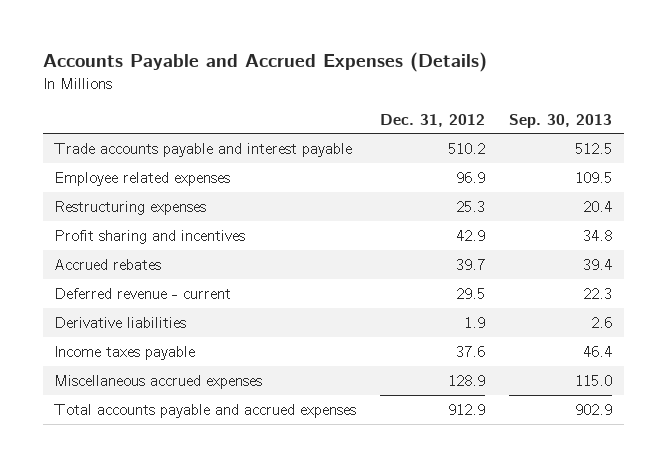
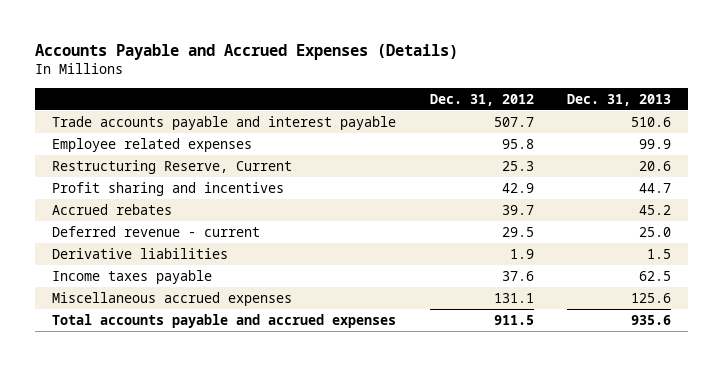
- | Dec. 31, 2012 | Sep. 30, 2013
+ | Dec. 31, 2012 | Dec. 31, 2013
- Trade accounts payable and interest payable | 510.2 | 512.5
- Employee related expenses | 96.9 | 109.5
- Restructuring expenses | 25.3 | 20.4
+ Trade accounts payable and interest payable | 507.7 | 510.6
+ Employee related expenses | 95.8 | 99.9
+ Restructuring Reserve, Current | 25.3 | 20.6
- Miscellaneous accrued expenses | 128.9 | 115.0
- Total accounts payable and accrued expenses | 912.9 | 902.9
+ Miscellaneous accrued expenses | 131.1 | 125.6
+ Total accounts payable and accrued expenses | 911.5 | 935.6

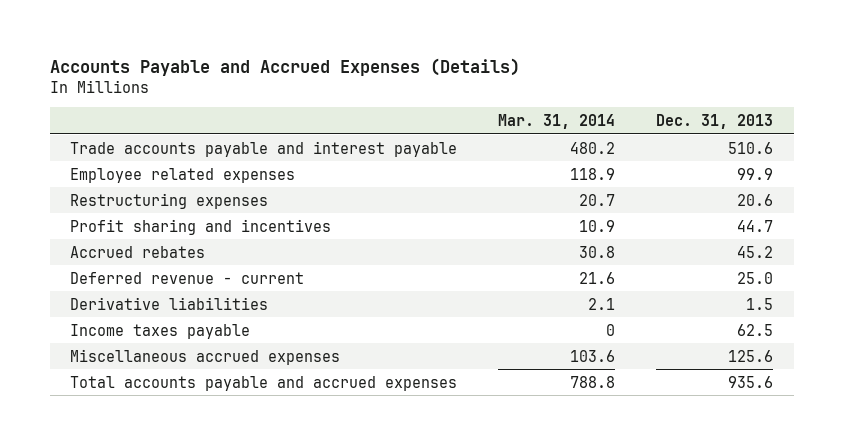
- | Dec. 31, 2012 | Dec. 31, 2013
+ | Mar. 31, 2014 | Dec. 31, 2013
- Restructuring Reserve, Current | 25.3 | 20.6
+ Restructuring expenses | 20.7 | 20.6

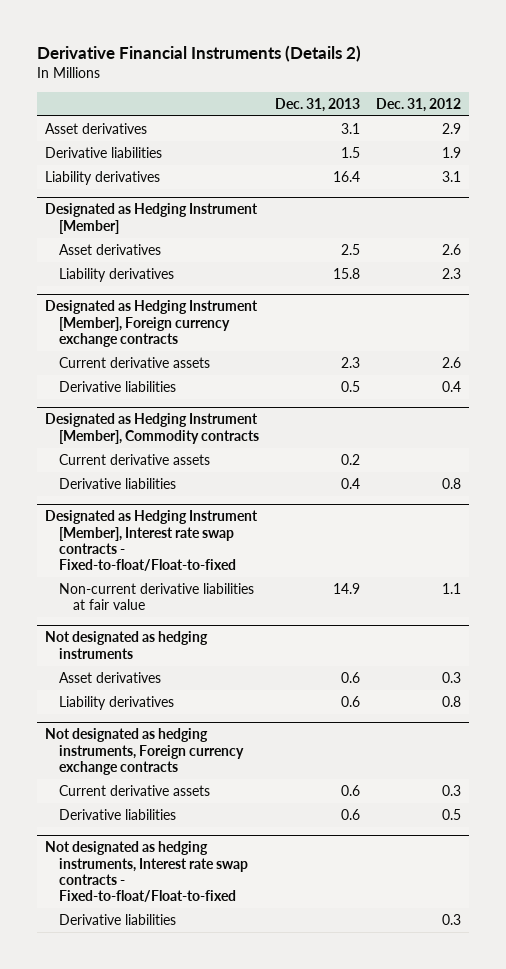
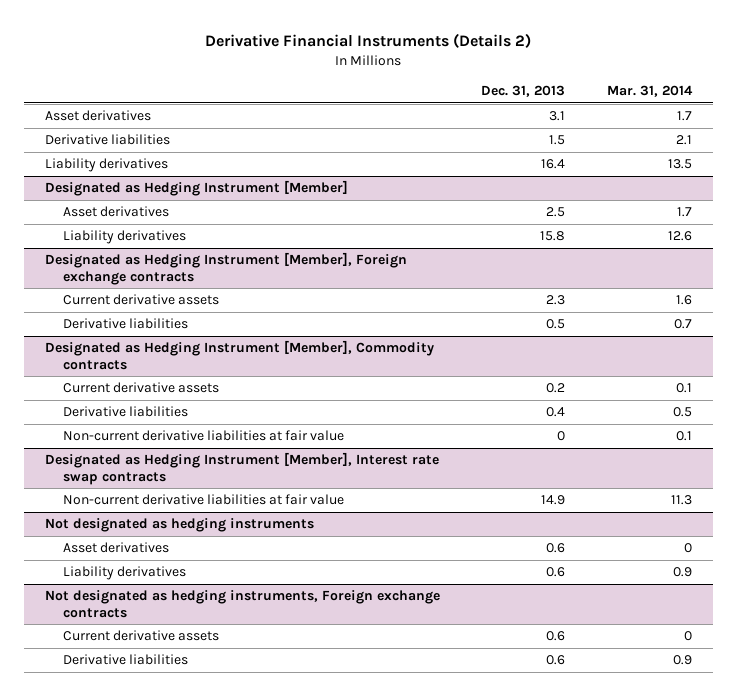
- | Dec. 31, 2013 | Dec. 31, 2012
+ | Dec. 31, 2013 | Mar. 31, 2014
- Designated as Hedging Instrument [Member], Foreign currency exchange contracts
+ Designated as Hedging Instrument [Member], Foreign exchange contracts
- Designated as Hedging Instrument [Member], Interest rate swap contracts - Fixed-to-float/Float-to-fixed
@ Designated as Hedging Instrument [Member], Commodity contracts
+ Non-current derivative liabilities at fair value | 0 | 0.1
+ Designated as Hedging Instrument [Member], Interest rate swap contracts
- Not designated as hedging instruments, Foreign currency exchange contracts
+ Not designated as hedging instruments, Foreign exchange contracts
- Not designated as hedging instruments, Interest rate swap contracts - Fixed-to-float/Float-to-fixed
- Derivative liabilities | | 0.3

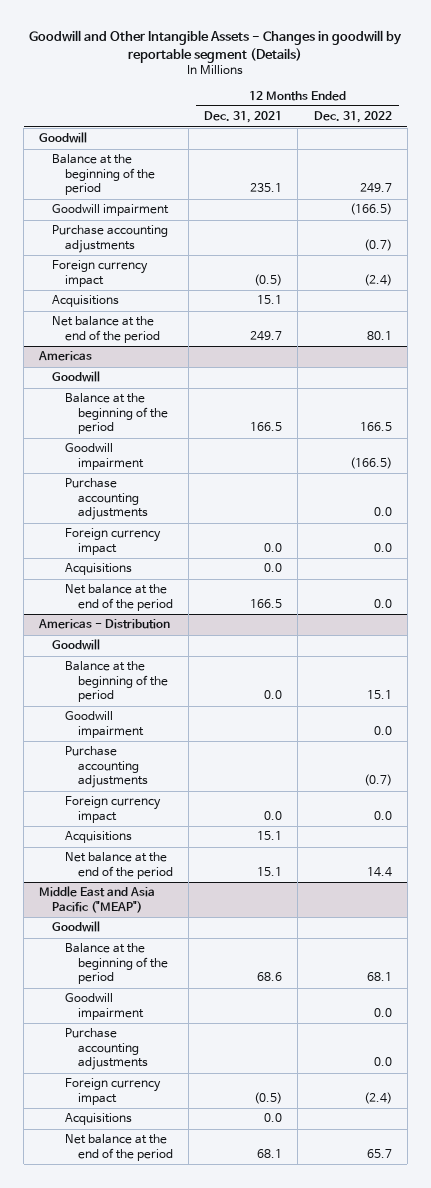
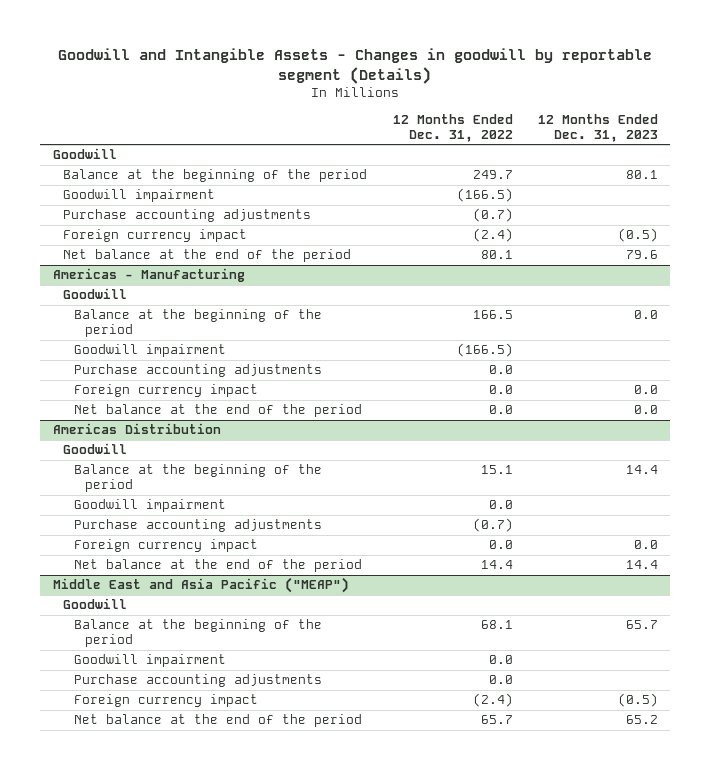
- Goodwill and Other Intangible Assets - Changes in goodwill by reportable segment (Details)
+ Goodwill and Intangible Assets - Changes in goodwill by reportable segment (Details)
- | 12 Months Ended Dec. 31, 2021 | 12 Months Ended Dec. 31, 2022
+ | 12 Months Ended Dec. 31, 2022 | 12 Months Ended Dec. 31, 2023
- Acquisitions | 15.1 |
- Americas
+ Americas - Manufacturing
- Acquisitions | 0.0 |
- Americas - Distribution
+ Americas Distribution
- Acquisitions | 15.1 |
@ Middle East and Asia Pacific ("MEAP")
- Acquisitions | 0.0 |

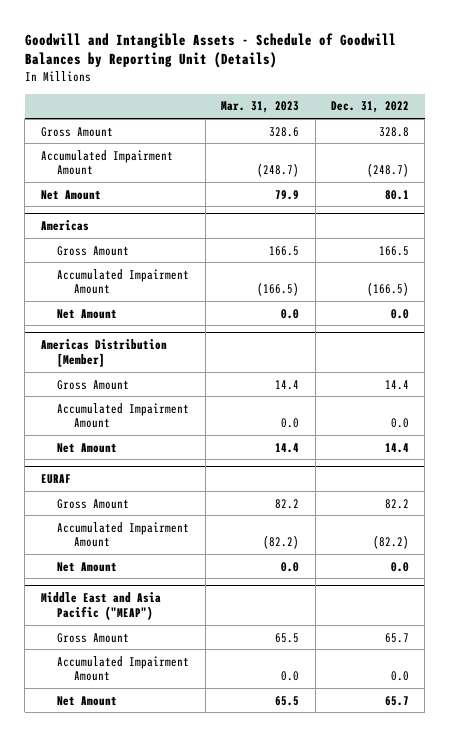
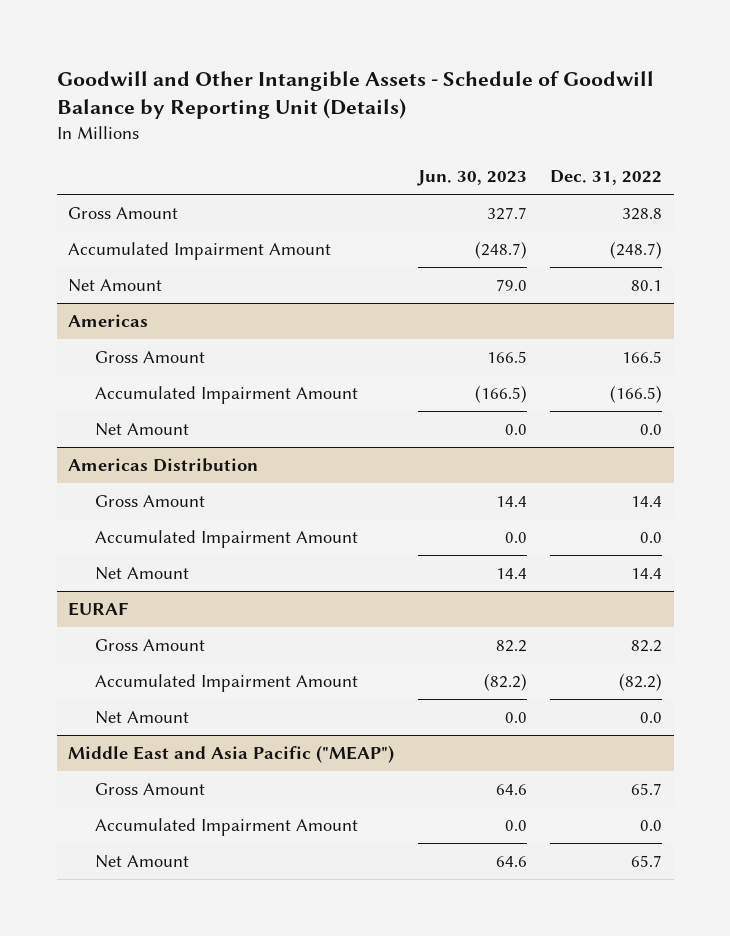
- Goodwill and Intangible Assets - Schedule of Goodwill Balances by Reporting Unit (Details)
+ Goodwill and Other Intangible Assets - Schedule of Goodwill Balance by Reporting Unit (Details)
- | Mar. 31, 2023 | Dec. 31, 2022
+ | Jun. 30, 2023 | Dec. 31, 2022
- Americas Distribution [Member]
+ Americas Distribution

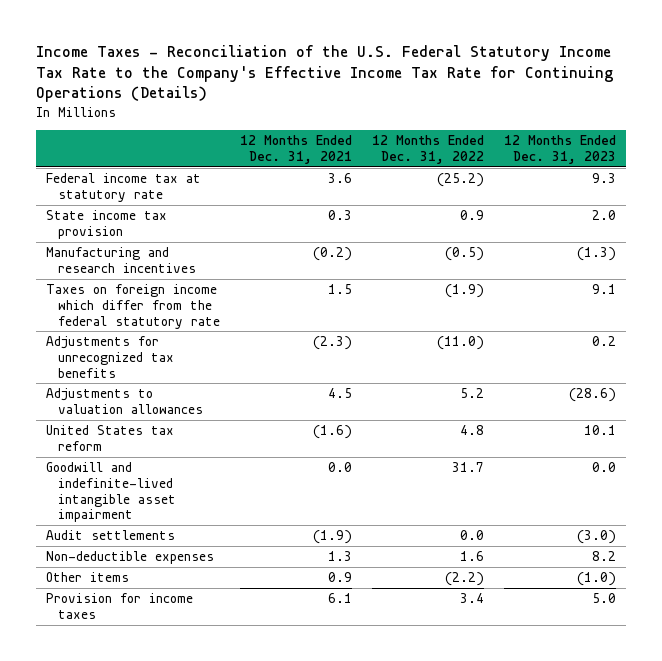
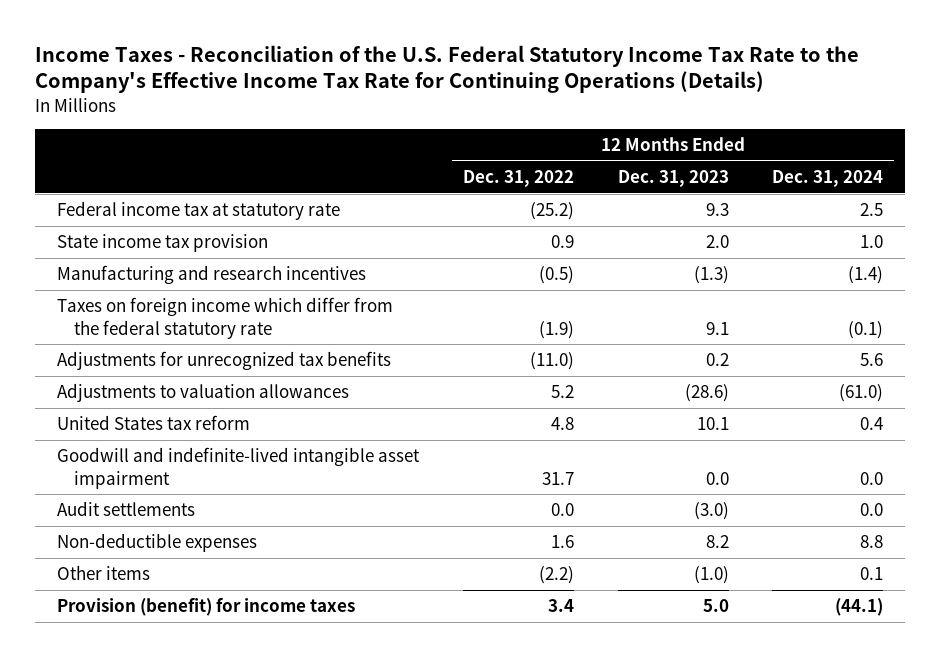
- | 12 Months Ended Dec. 31, 2021 | 12 Months Ended Dec. 31, 2022 | 12 Months Ended Dec. 31, 2023
+ | 12 Months Ended Dec. 31, 2022 | 12 Months Ended Dec. 31, 2023 | 12 Months Ended Dec. 31, 2024
- Provision for income taxes | 6.1 | 3.4 | 5.0
+ Provision (benefit) for income taxes | 3.4 | 5.0 | (44.1)

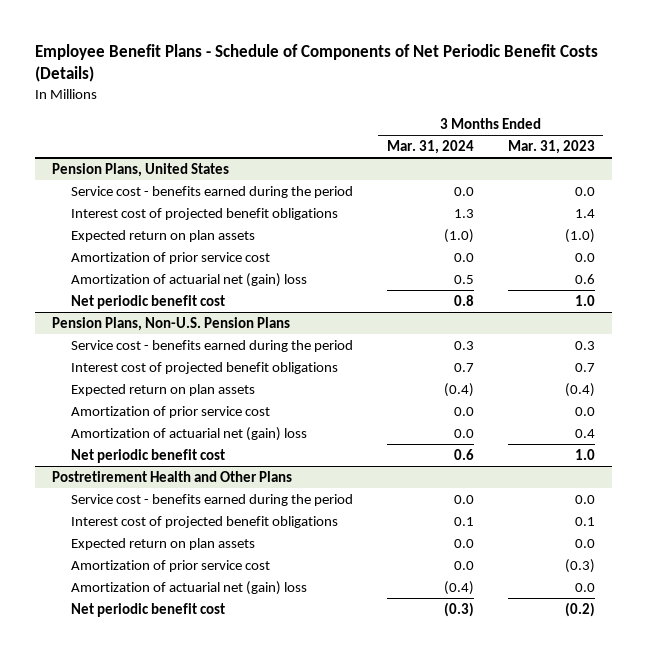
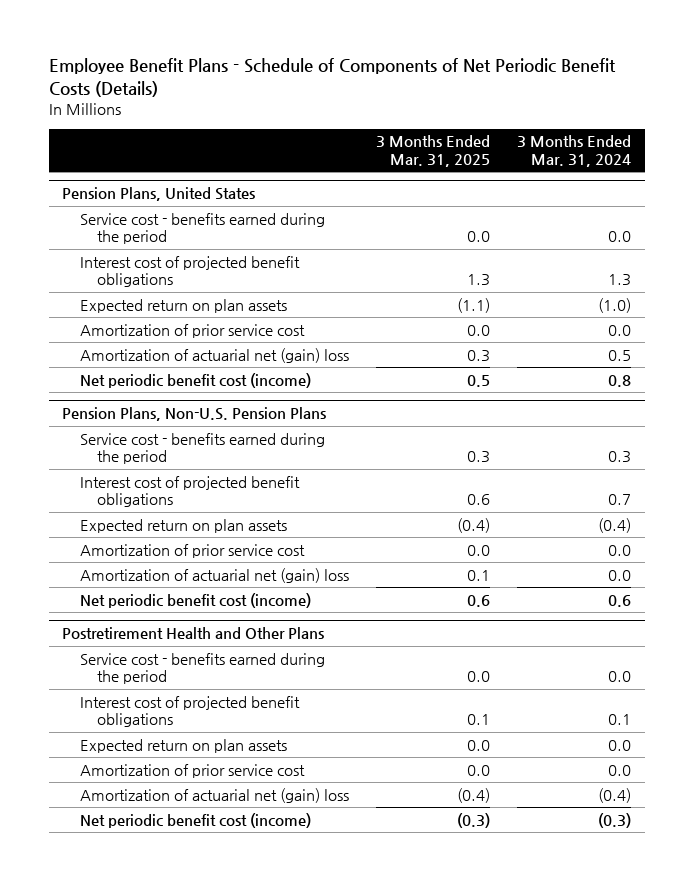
- | 3 Months Ended Mar. 31, 2024 | 3 Months Ended Mar. 31, 2023
+ | 3 Months Ended Mar. 31, 2025 | 3 Months Ended Mar. 31, 2024
@ Pension Plans, United States
- Net periodic benefit cost | 0.8 | 1.0
+ Net periodic benefit cost (income) | 0.5 | 0.8
@ Pension Plans, Non-U.S. Pension Plans
- Net periodic benefit cost | 0.6 | 1.0
+ Net periodic benefit cost (income) | 0.6 | 0.6
@ Postretirement Health and Other Plans
- Net periodic benefit cost | (0.3) | (0.2)
+ Net periodic benefit cost (income) | (0.3) | (0.3)

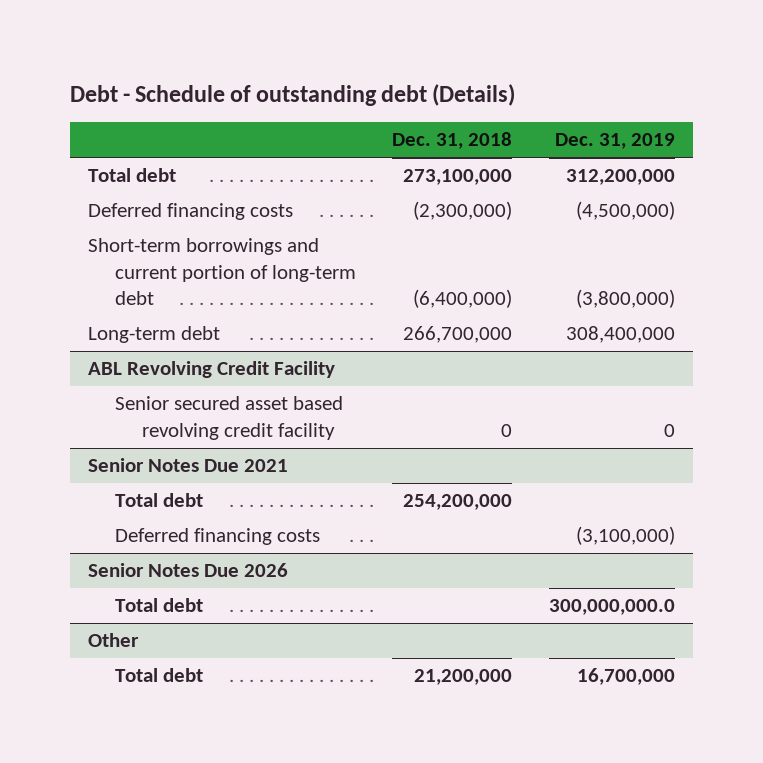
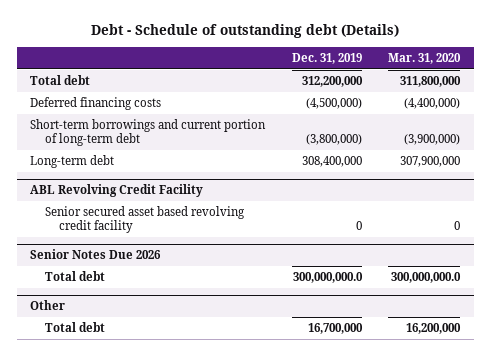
- | Dec. 31, 2018 | Dec. 31, 2019
+ | Dec. 31, 2019 | Mar. 31, 2020
- Senior Notes Due 2021
- Total debt | 254,200,000 |
- Deferred financing costs | | (3,100,000)

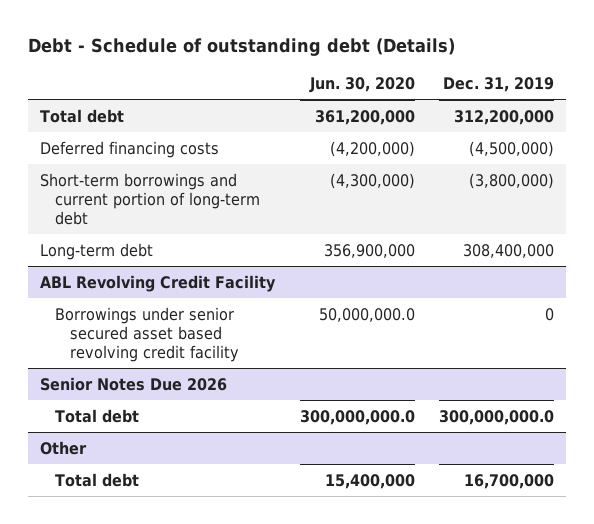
- | Dec. 31, 2019 | Mar. 31, 2020
+ | Jun. 30, 2020 | Dec. 31, 2019
@ ABL Revolving Credit Facility
- Senior secured asset based revolving credit facility | 0 | 0
+ Borrowings under senior secured asset based revolving credit facility | 50,000,000.0 | 0

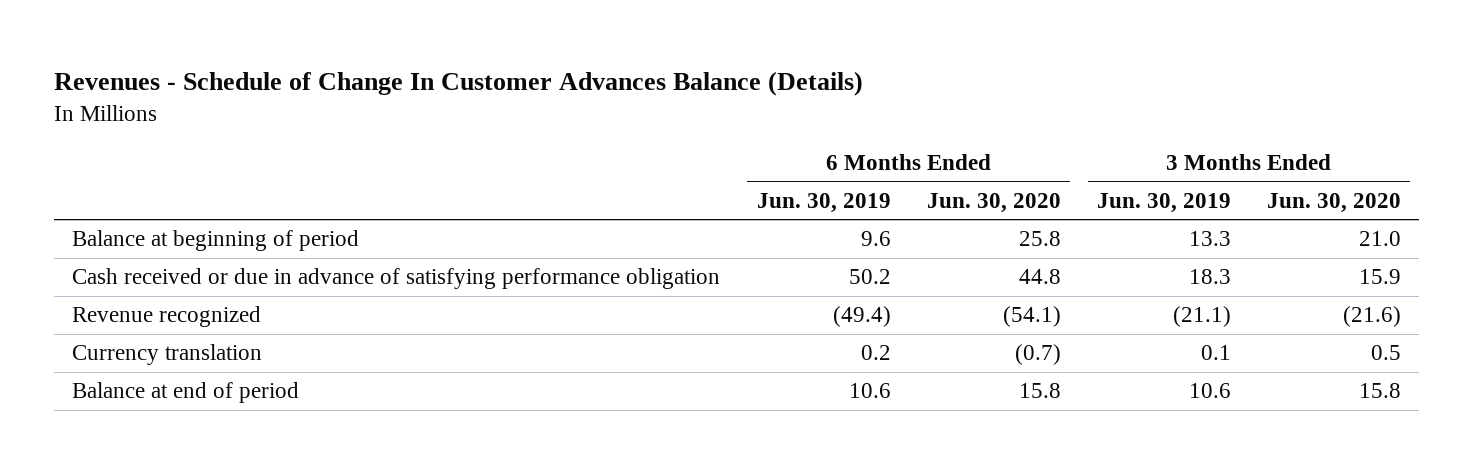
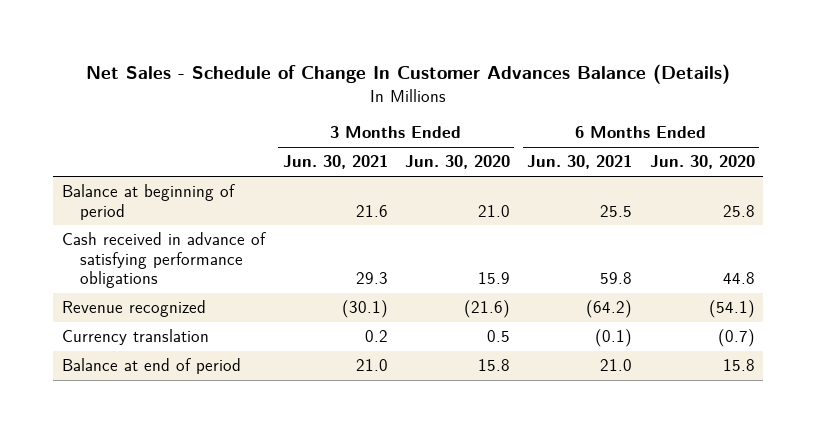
- Revenues - Schedule of Change In Customer Advances Balance (Details)
+ Net Sales - Schedule of Change In Customer Advances Balance (Details)
- | 6 Months Ended Jun. 30, 2019 | 6 Months Ended Jun. 30, 2020 | 3 Months Ended Jun. 30, 2019 | 3 Months Ended Jun. 30, 2020
+ | 3 Months Ended Jun. 30, 2021 | 3 Months Ended Jun. 30, 2020 | 6 Months Ended Jun. 30, 2021 | 6 Months Ended Jun. 30, 2020
- Cash received or due in advance of satisfying performance obligation | 50.2 | 44.8 | 18.3 | 15.9
+ Cash received in advance of satisfying performance obligations | 29.3 | 15.9 | 59.8 | 44.8

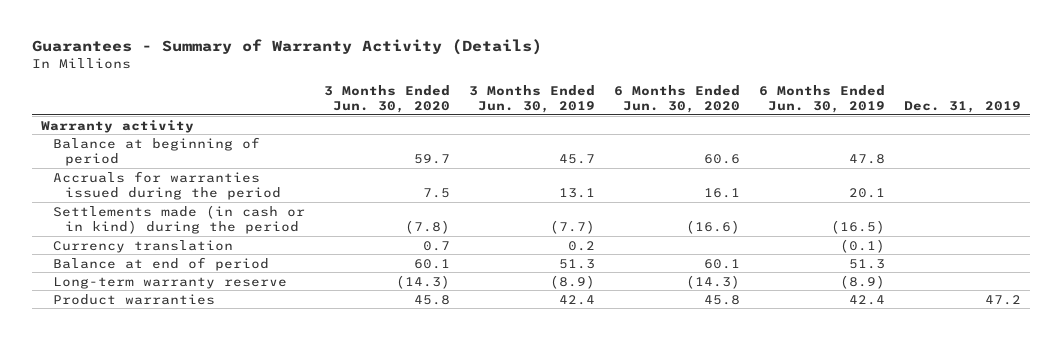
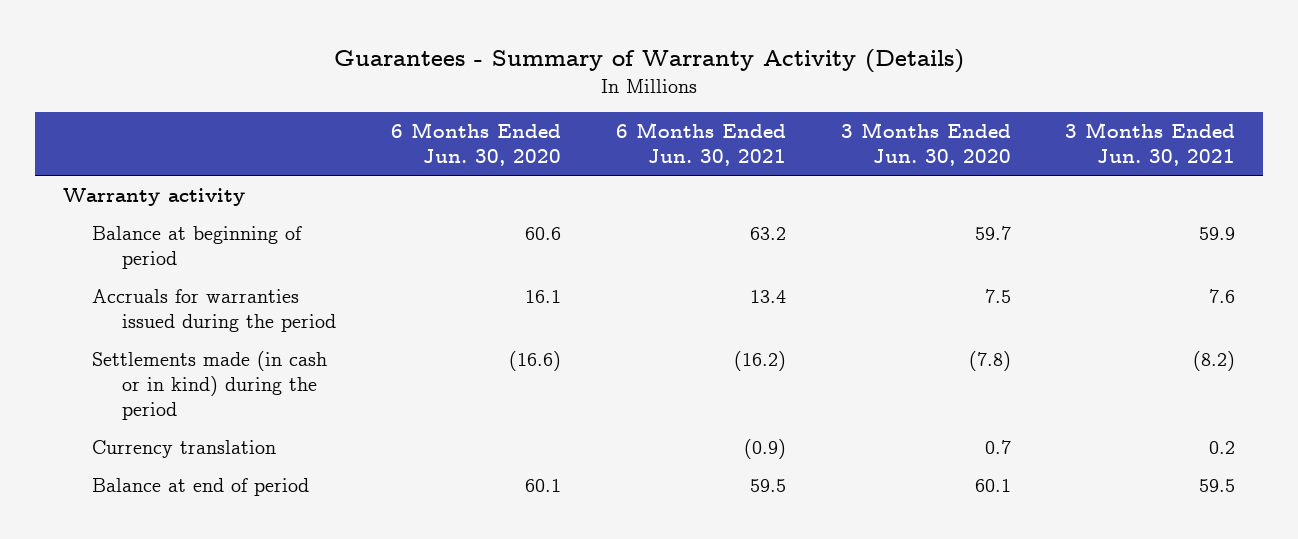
- | 3 Months Ended Jun. 30, 2020 | 3 Months Ended Jun. 30, 2019 | 6 Months Ended Jun. 30, 2020 | 6 Months Ended Jun. 30, 2019 | Dec. 31, 2019
+ | 6 Months Ended Jun. 30, 2020 | 6 Months Ended Jun. 30, 2021 | 3 Months Ended Jun. 30, 2020 | 3 Months Ended Jun. 30, 2021
- Long-term warranty reserve | (14.3) | (8.9) | (14.3) | (8.9) |
- Product warranties | 45.8 | 42.4 | 45.8 | 42.4 | 47.2

